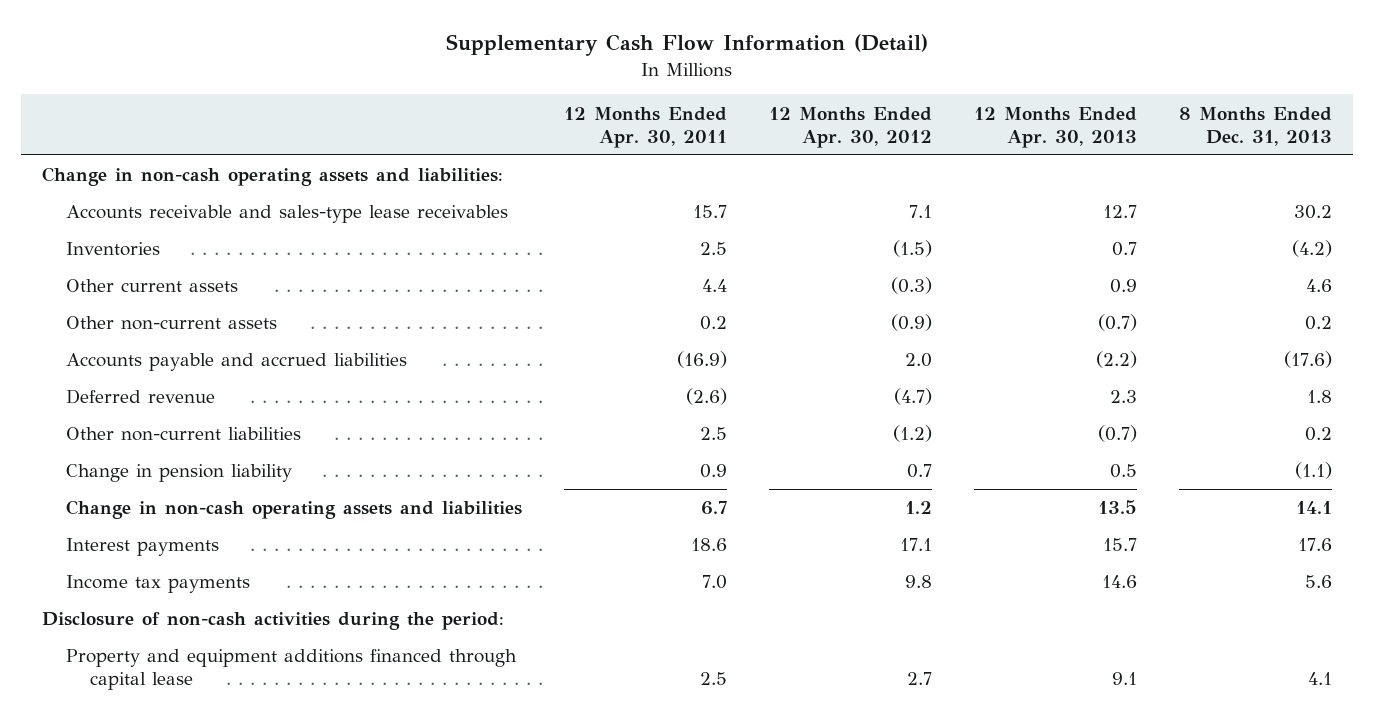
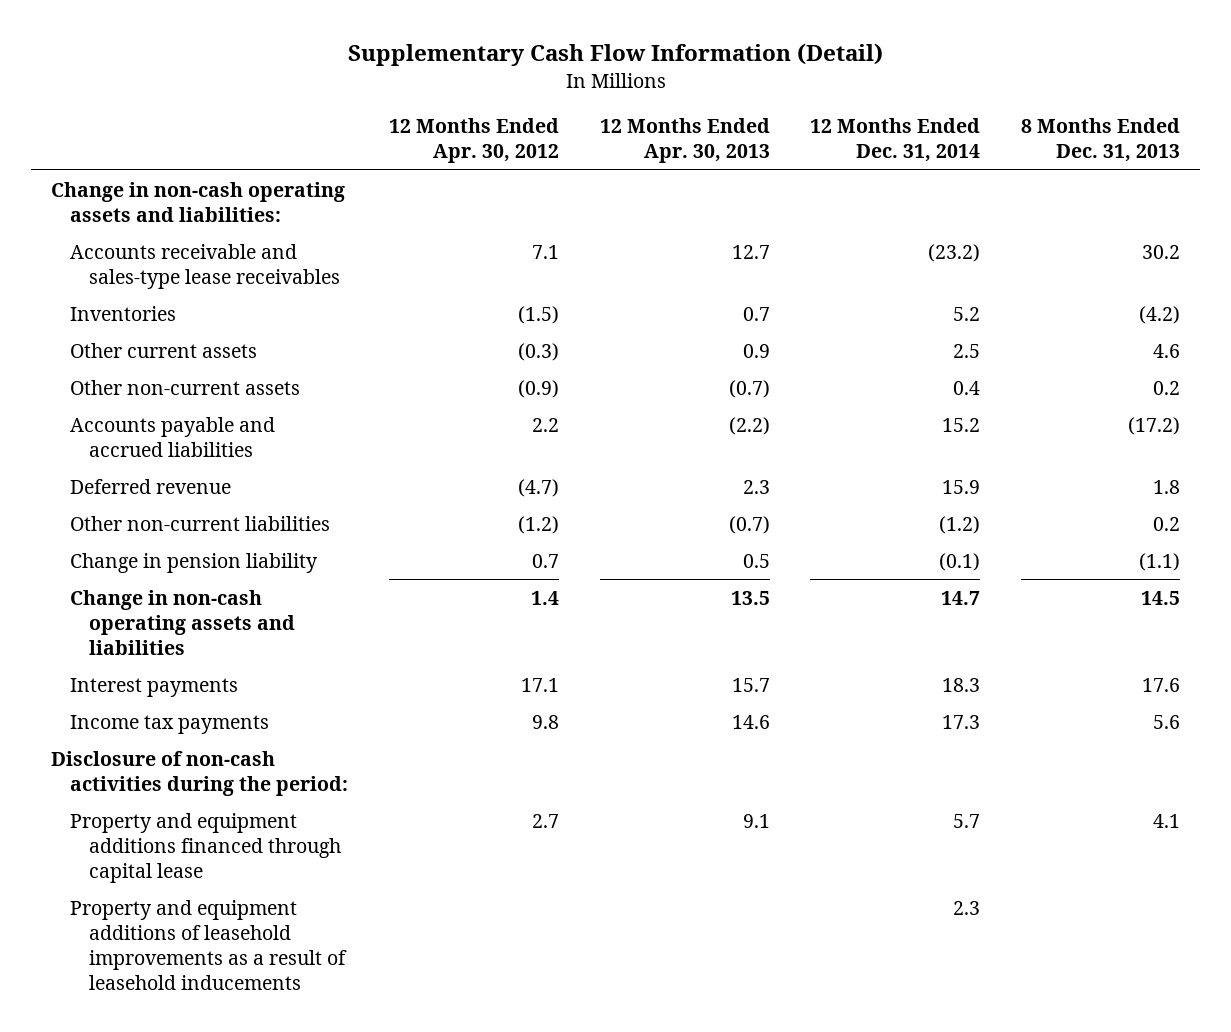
- | 12 Months Ended Apr. 30, 2011 | 12 Months Ended Apr. 30, 2012 | 12 Months Ended Apr. 30, 2013 | 8 Months Ended Dec. 31, 2013
+ | 12 Months Ended Apr. 30, 2012 | 12 Months Ended Apr. 30, 2013 | 12 Months Ended Dec. 31, 2014 | 8 Months Ended Dec. 31, 2013
- Accounts payable and accrued liabilities | (16.9) | 2.0 | (2.2) | (17.6)
+ Accounts payable and accrued liabilities | 2.2 | (2.2) | 15.2 | (17.2)
- Change in non-cash operating assets and liabilities | 6.7 | 1.2 | 13.5 | 14.1
+ Change in non-cash operating assets and liabilities | 1.4 | 13.5 | 14.7 | 14.5
+ Property and equipment additions of leasehold improvements as a result of leasehold inducements | | | 2.3 |

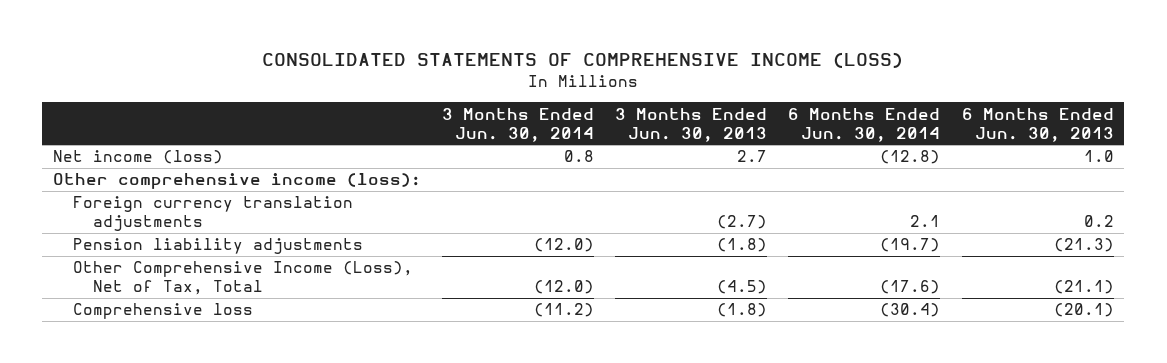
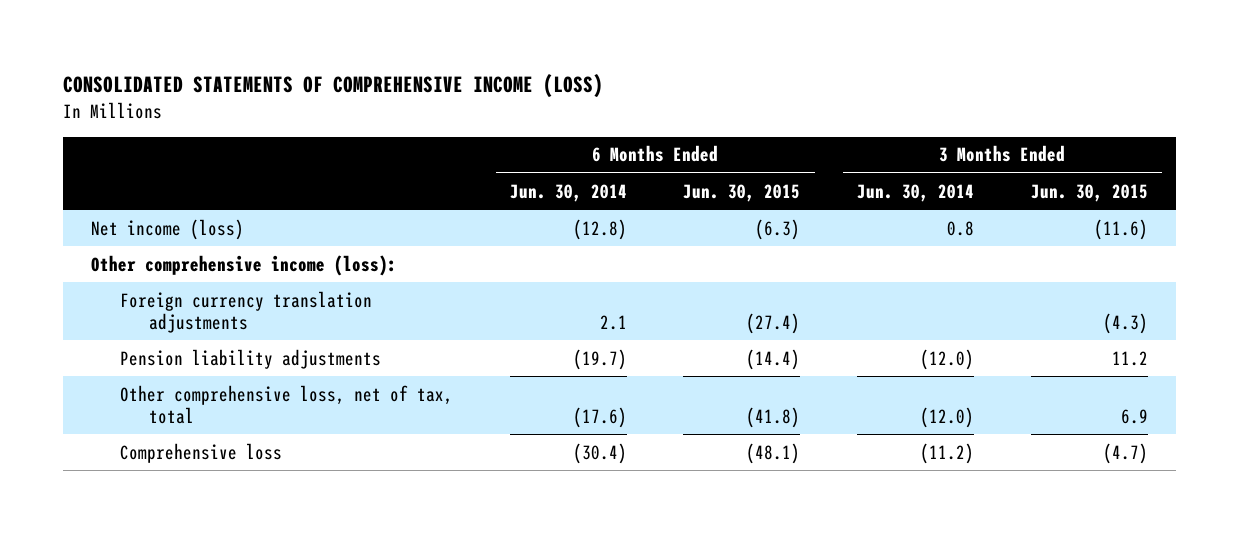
- | 3 Months Ended Jun. 30, 2014 | 3 Months Ended Jun. 30, 2013 | 6 Months Ended Jun. 30, 2014 | 6 Months Ended Jun. 30, 2013
+ | 6 Months Ended Jun. 30, 2014 | 6 Months Ended Jun. 30, 2015 | 3 Months Ended Jun. 30, 2014 | 3 Months Ended Jun. 30, 2015
- Other Comprehensive Income (Loss), Net of Tax, Total | (12.0) | (4.5) | (17.6) | (21.1)
+ Other comprehensive loss, net of tax, total | (17.6) | (41.8) | (12.0) | 6.9

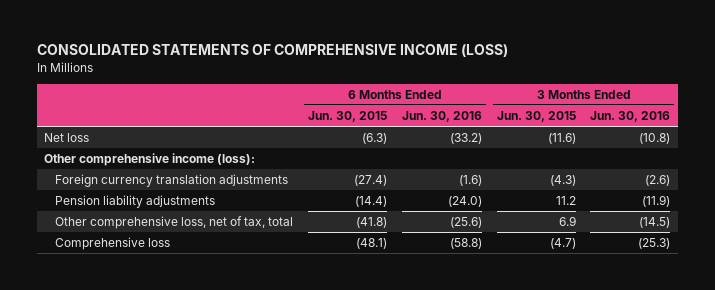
- | 6 Months Ended Jun. 30, 2014 | 6 Months Ended Jun. 30, 2015 | 3 Months Ended Jun. 30, 2014 | 3 Months Ended Jun. 30, 2015
+ | 6 Months Ended Jun. 30, 2015 | 6 Months Ended Jun. 30, 2016 | 3 Months Ended Jun. 30, 2015 | 3 Months Ended Jun. 30, 2016
- Net income (loss) | (12.8) | (6.3) | 0.8 | (11.6)
+ Net loss | (6.3) | (33.2) | (11.6) | (10.8)

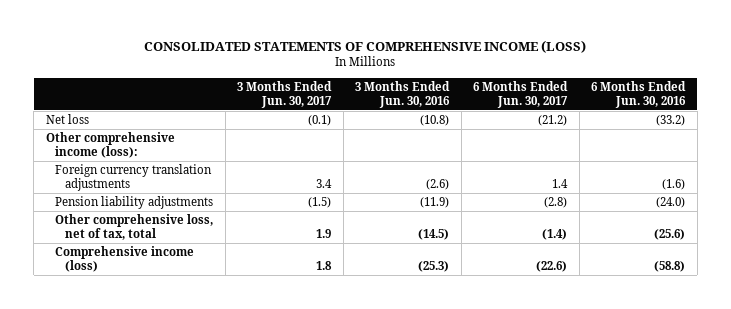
- | 6 Months Ended Jun. 30, 2015 | 6 Months Ended Jun. 30, 2016 | 3 Months Ended Jun. 30, 2015 | 3 Months Ended Jun. 30, 2016
+ | 3 Months Ended Jun. 30, 2017 | 3 Months Ended Jun. 30, 2016 | 6 Months Ended Jun. 30, 2017 | 6 Months Ended Jun. 30, 2016
- Comprehensive loss | (48.1) | (58.8) | (4.7) | (25.3)
+ Comprehensive income (loss) | 1.8 | (25.3) | (22.6) | (58.8)

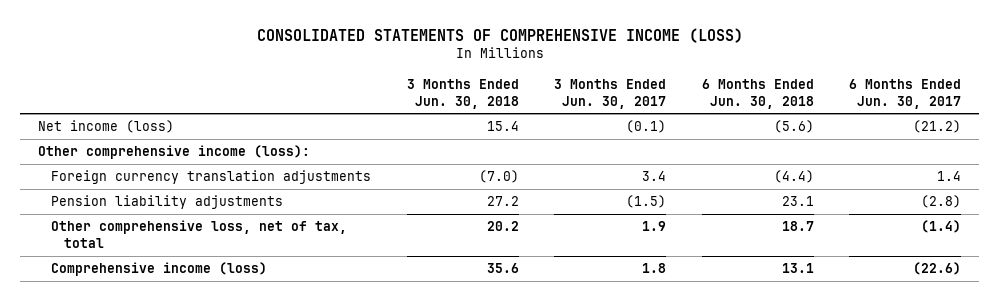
- | 3 Months Ended Jun. 30, 2017 | 3 Months Ended Jun. 30, 2016 | 6 Months Ended Jun. 30, 2017 | 6 Months Ended Jun. 30, 2016
+ | 3 Months Ended Jun. 30, 2018 | 3 Months Ended Jun. 30, 2017 | 6 Months Ended Jun. 30, 2018 | 6 Months Ended Jun. 30, 2017
- Net loss | (0.1) | (10.8) | (21.2) | (33.2)
+ Net income (loss) | 15.4 | (0.1) | (5.6) | (21.2)

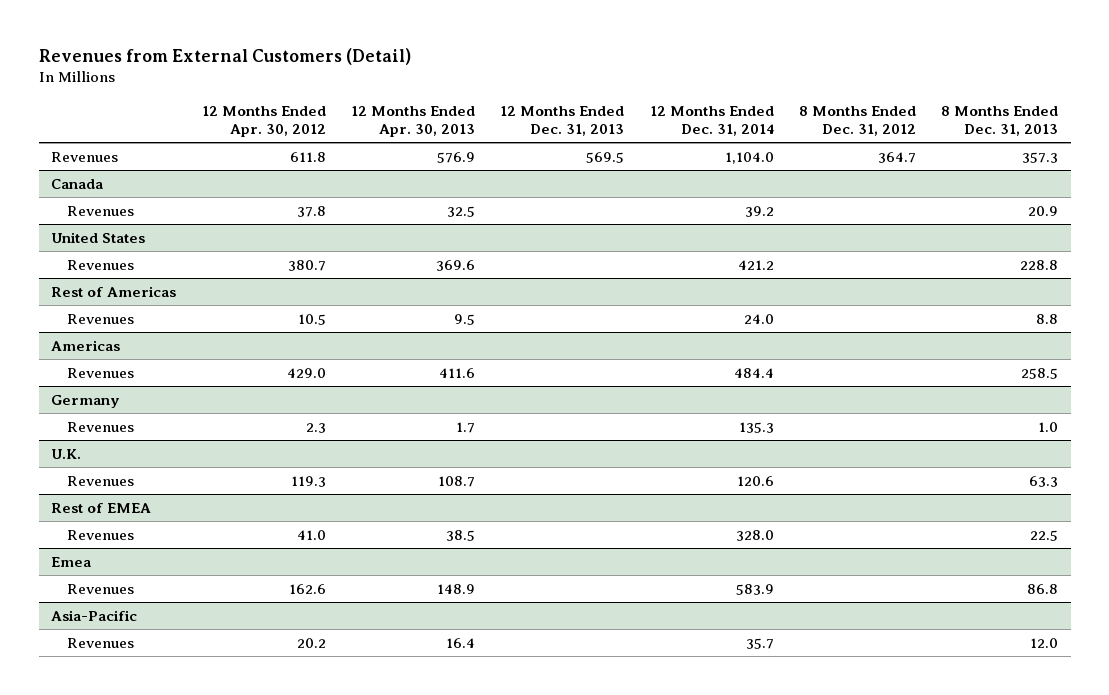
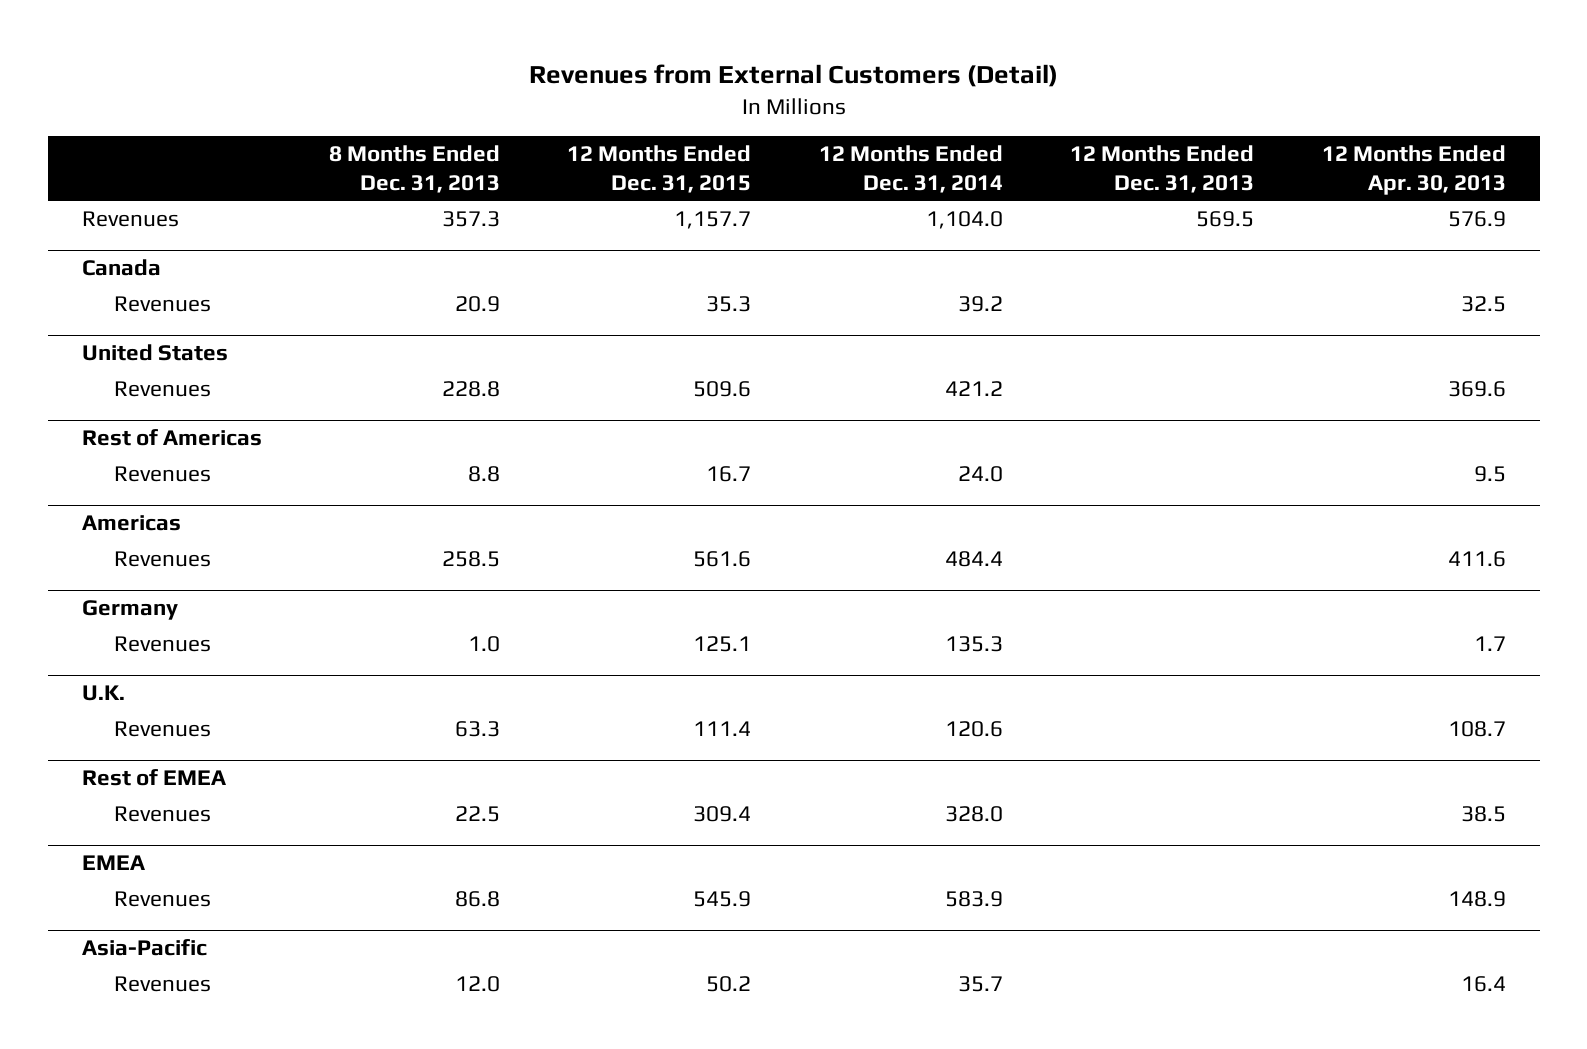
- | 12 Months Ended Apr. 30, 2012 | 12 Months Ended Apr. 30, 2013 | 12 Months Ended Dec. 31, 2013 | 12 Months Ended Dec. 31, 2014 | 8 Months Ended Dec. 31, 2012 | 8 Months Ended Dec. 31, 2013
+ | 8 Months Ended Dec. 31, 2013 | 12 Months Ended Dec. 31, 2015 | 12 Months Ended Dec. 31, 2014 | 12 Months Ended Dec. 31, 2013 | 12 Months Ended Apr. 30, 2013
- Emea
+ EMEA

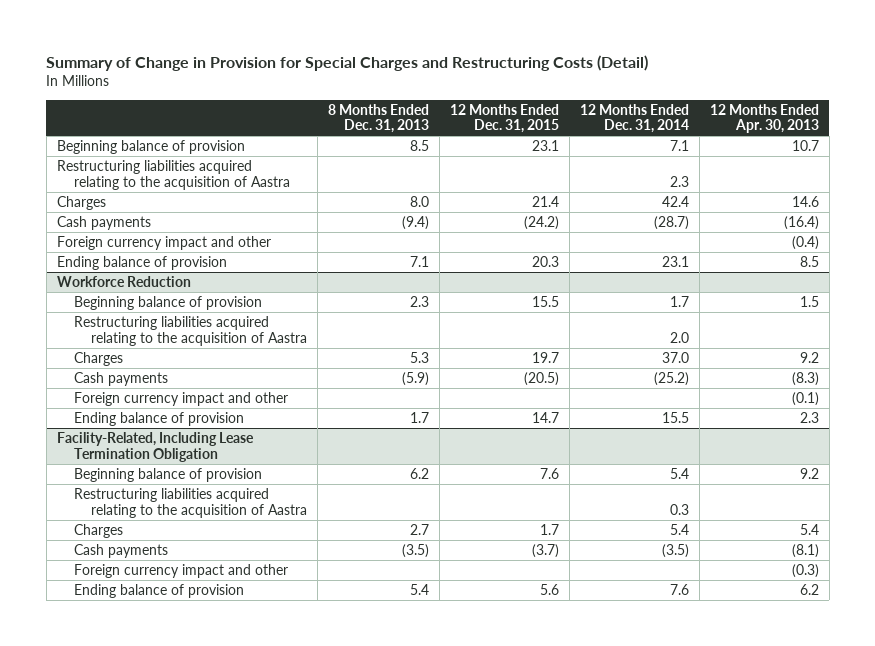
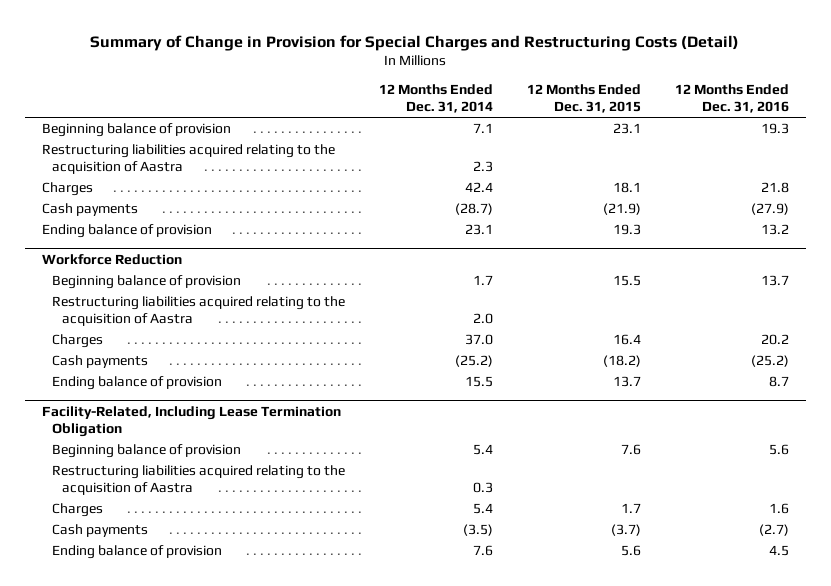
- | 8 Months Ended Dec. 31, 2013 | 12 Months Ended Dec. 31, 2015 | 12 Months Ended Dec. 31, 2014 | 12 Months Ended Apr. 30, 2013
+ | 12 Months Ended Dec. 31, 2014 | 12 Months Ended Dec. 31, 2015 | 12 Months Ended Dec. 31, 2016
- Charges | 8.0 | 21.4 | 42.4 | 14.6
- Cash payments | (9.4) | (24.2) | (28.7) | (16.4)
- Foreign currency impact and other | | | | (0.4)
- Ending balance of provision | 7.1 | 20.3 | 23.1 | 8.5
+ Charges | 42.4 | 18.1 | 21.8
+ Cash payments | (28.7) | (21.9) | (27.9)
+ Ending balance of provision | 23.1 | 19.3 | 13.2
@ Workforce Reduction
- Charges | 5.3 | 19.7 | 37.0 | 9.2
- Cash payments | (5.9) | (20.5) | (25.2) | (8.3)
- Foreign currency impact and other | | | | (0.1)
- Ending balance of provision | 1.7 | 14.7 | 15.5 | 2.3
+ Charges | 37.0 | 16.4 | 20.2
+ Cash payments | (25.2) | (18.2) | (25.2)
+ Ending balance of provision | 15.5 | 13.7 | 8.7
@ Facility-Related, Including Lease Termination Obligation
- Foreign currency impact and other | | | | (0.3)

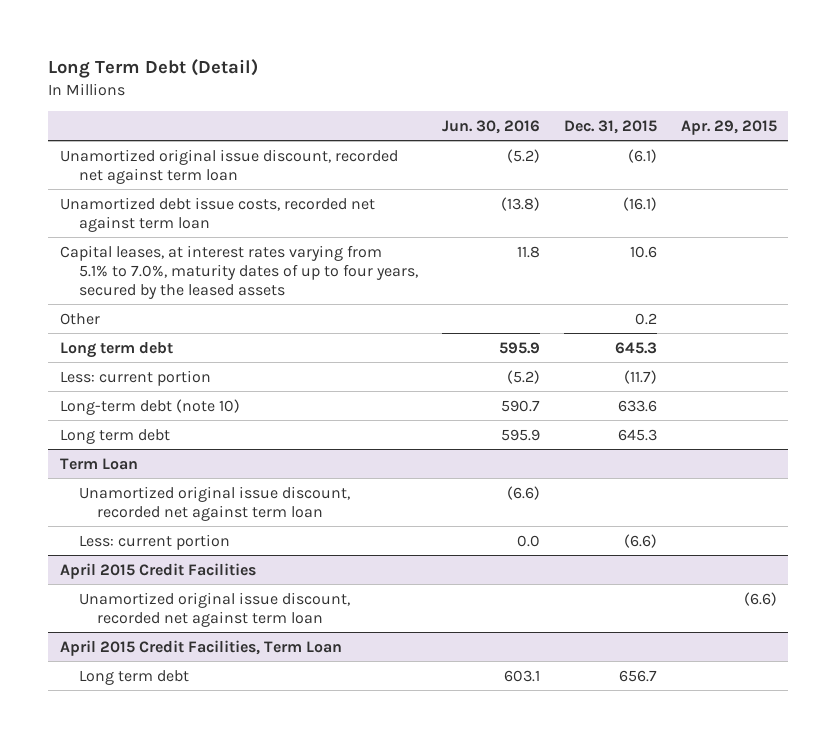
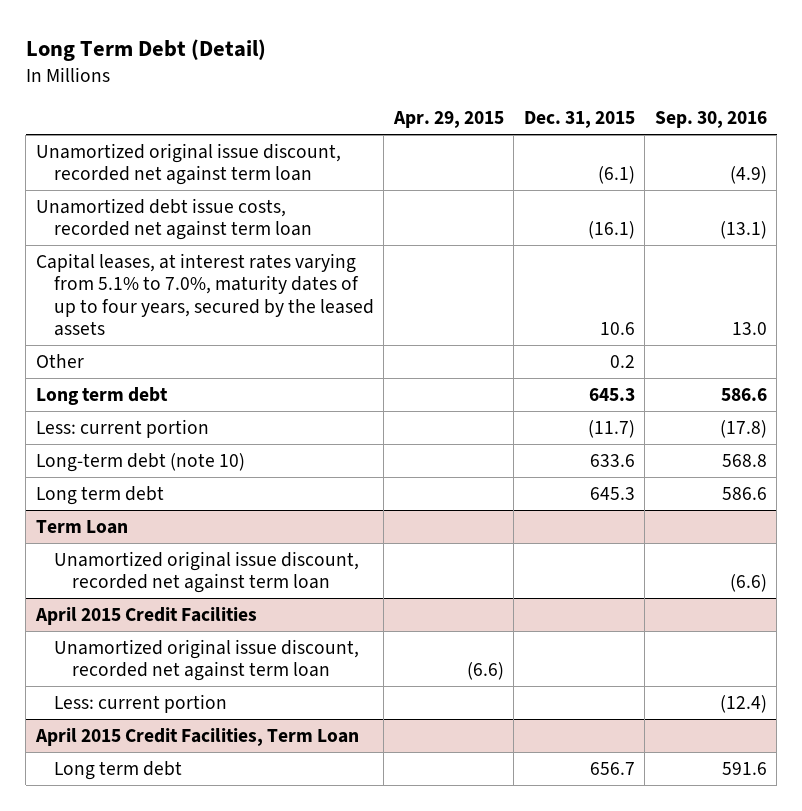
- | Jun. 30, 2016 | Dec. 31, 2015 | Apr. 29, 2015
+ | Apr. 29, 2015 | Dec. 31, 2015 | Sep. 30, 2016
@ Term Loan
- Less: current portion | 0.0 | (6.6) |
@ April 2015 Credit Facilities
+ Less: current portion | | | (12.4)

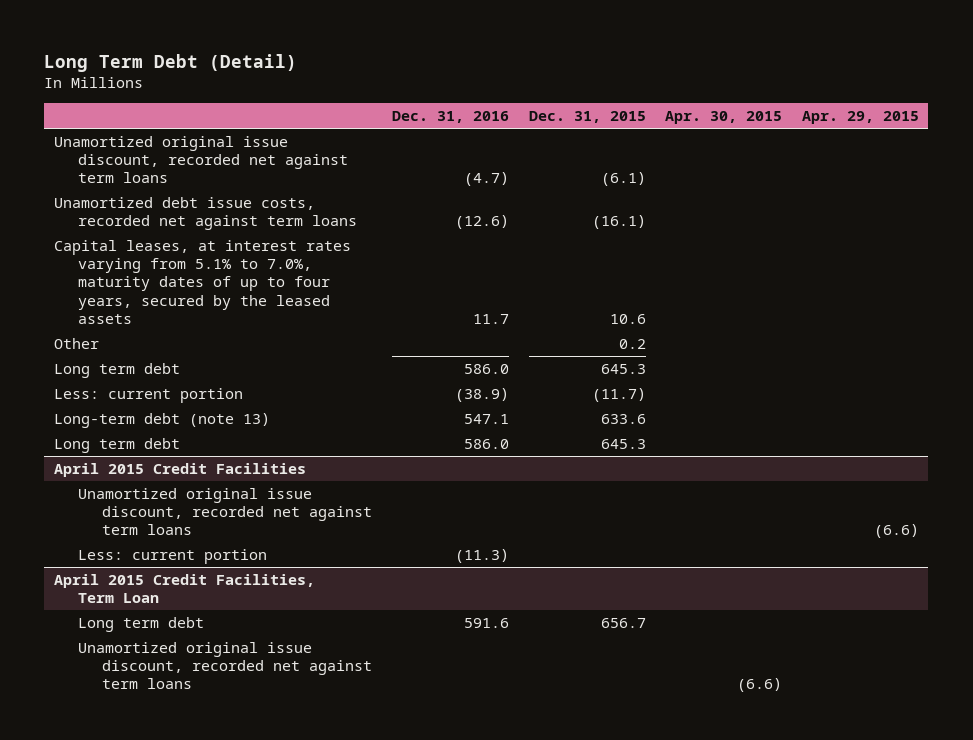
- | Apr. 29, 2015 | Dec. 31, 2015 | Sep. 30, 2016
+ | Dec. 31, 2016 | Dec. 31, 2015 | Apr. 30, 2015 | Apr. 29, 2015
- Unamortized original issue discount, recorded net against term loan | | (6.1) | (4.9)
- Unamortized debt issue costs, recorded net against term loan | | (16.1) | (13.1)
+ Unamortized original issue discount, recorded net against term loans | (4.7) | (6.1) | |
+ Unamortized debt issue costs, recorded net against term loans | (12.6) | (16.1) | |
- Long-term debt (note 10) | | 633.6 | 568.8
+ Long-term debt (note 13) | 547.1 | 633.6 | |
- Term Loan
- Unamortized original issue discount, recorded net against term loan | | | (6.6)
@ April 2015 Credit Facilities
- Unamortized original issue discount, recorded net against term loan | (6.6) | |
+ Unamortized original issue discount, recorded net against term loans | | | | (6.6)
@ April 2015 Credit Facilities, Term Loan
+ Unamortized original issue discount, recorded net against term loans | | | (6.6) |

